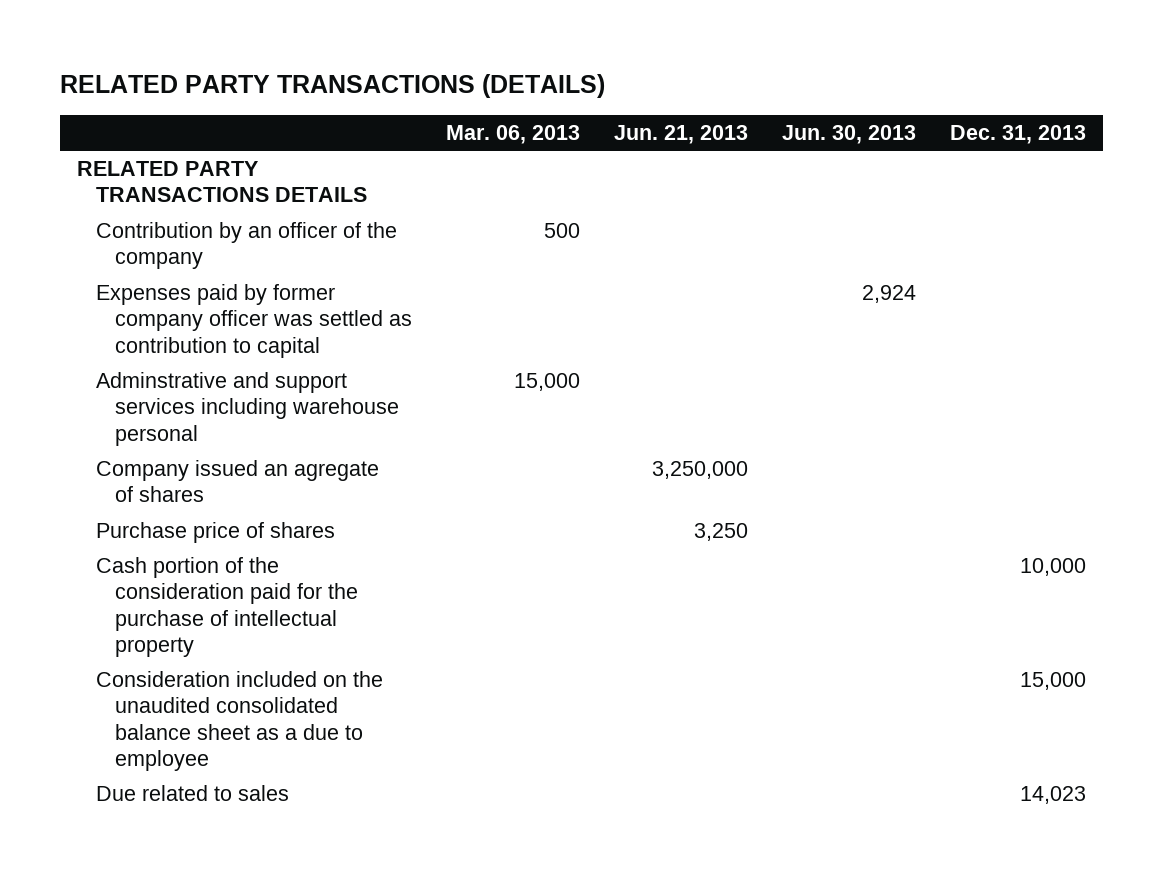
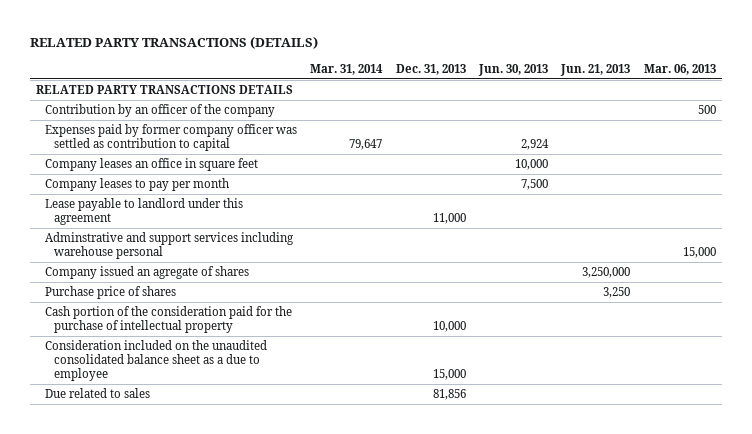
- | Mar. 06, 2013 | Jun. 21, 2013 | Jun. 30, 2013 | Dec. 31, 2013
+ | Mar. 31, 2014 | Dec. 31, 2013 | Jun. 30, 2013 | Jun. 21, 2013 | Mar. 06, 2013
+ Company leases an office in square feet | | | 10,000 | |
+ Company leases to pay per month | | | 7,500 | |
+ Lease payable to landlord under this agreement | | 11,000 | | |
- Due related to sales | | | | 14,023
+ Due related to sales | | 81,856 | | |

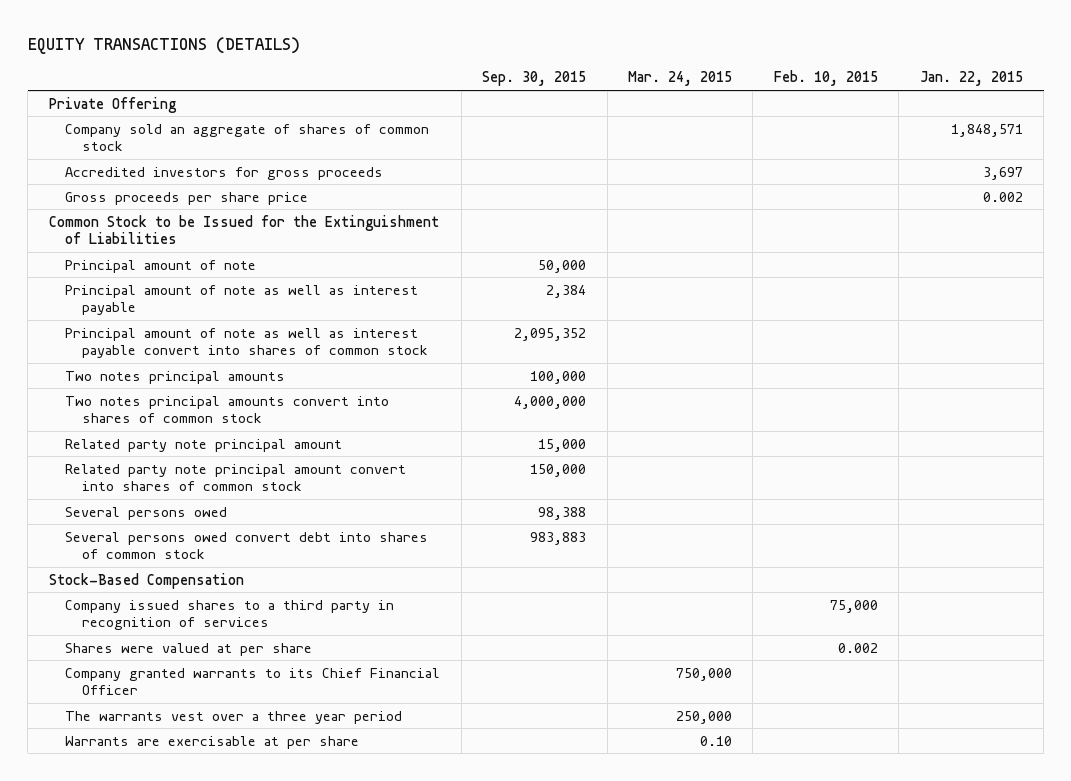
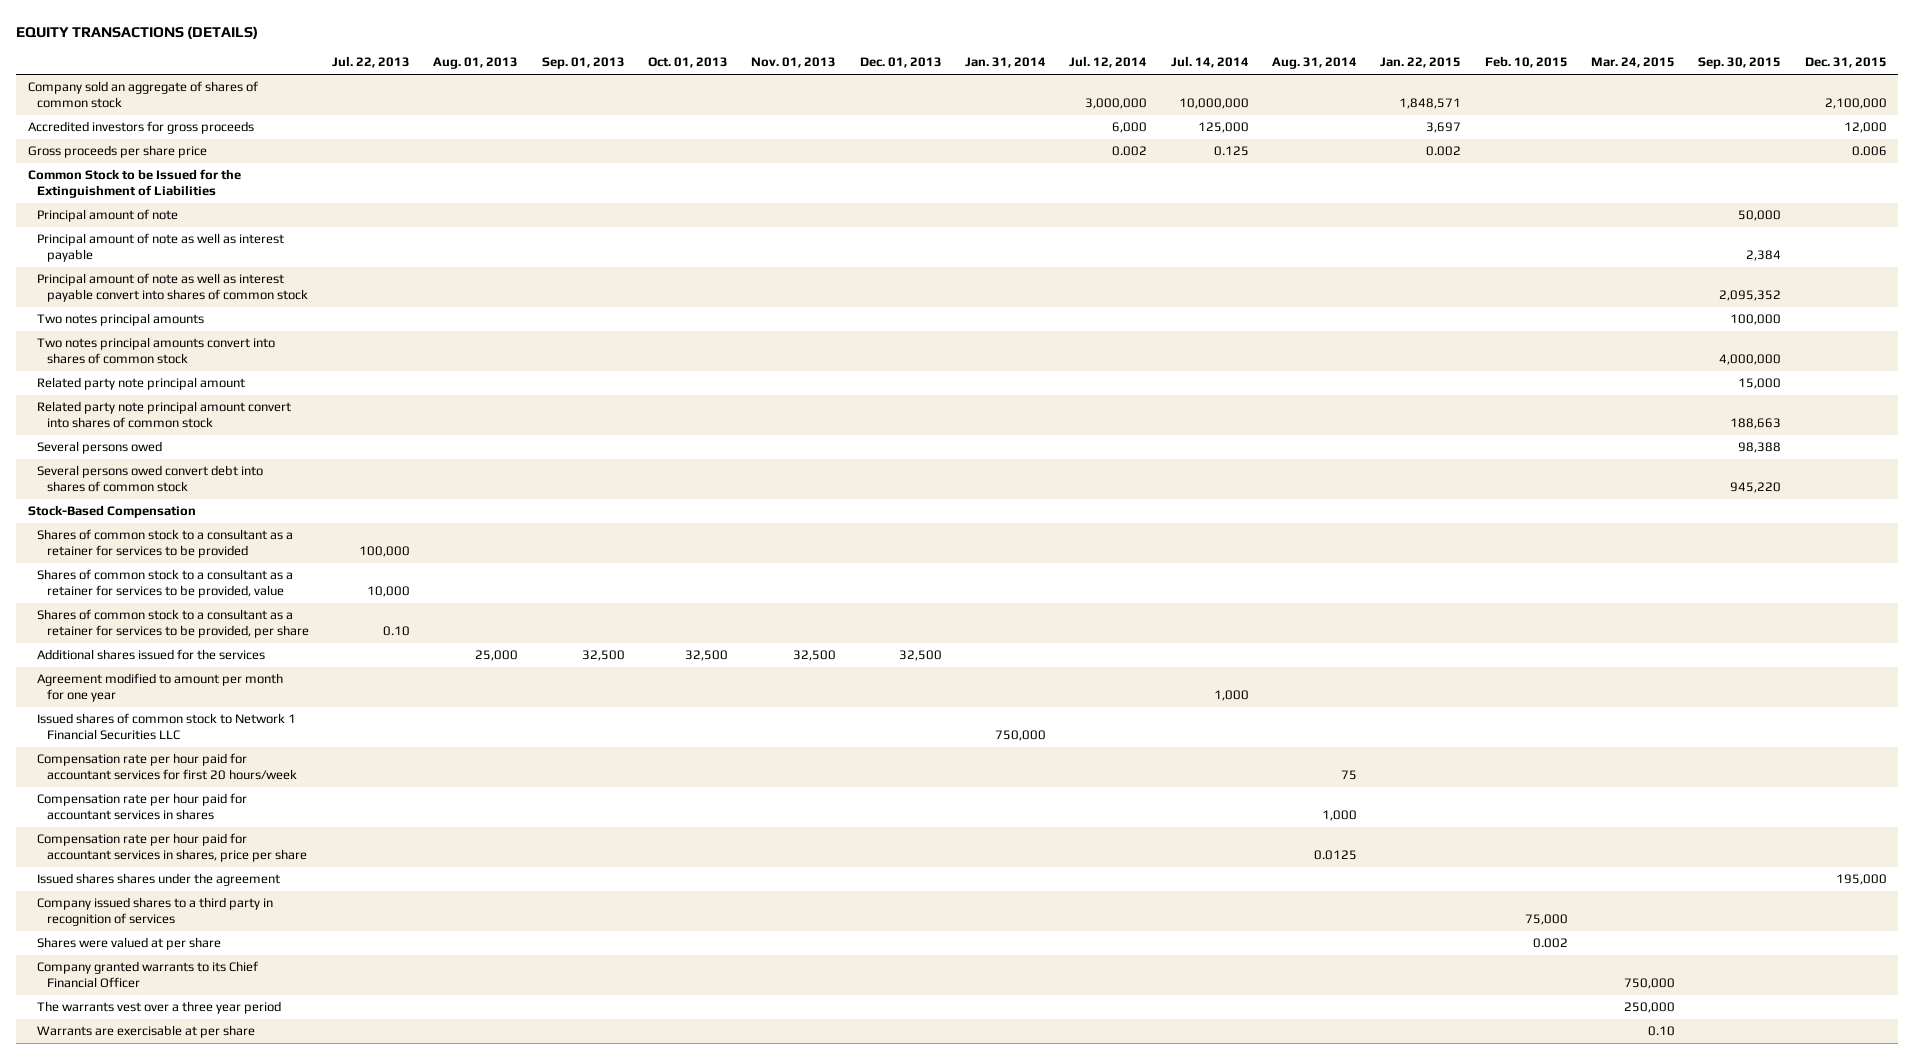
- | Sep. 30, 2015 | Mar. 24, 2015 | Feb. 10, 2015 | Jan. 22, 2015
+ | Jul. 22, 2013 | Aug. 01, 2013 | Sep. 01, 2013 | Oct. 01, 2013 | Nov. 01, 2013 | Dec. 01, 2013 | Jan. 31, 2014 | Jul. 12, 2014 | Jul. 14, 2014 | Aug. 31, 2014 | Jan. 22, 2015 | Feb. 10, 2015 | Mar. 24, 2015 | Sep. 30, 2015 | Dec. 31, 2015
- Private Offering
- Related party note principal amount convert into shares of common stock | 150,000 | | |
+ Related party note principal amount convert into shares of common stock | | | | | | | | | | | | | | 188,663 |
- Several persons owed convert debt into shares of common stock | 983,883 | | |
+ Several persons owed convert debt into shares of common stock | | | | | | | | | | | | | | 945,220 |
+ Shares of common stock to a consultant as a retainer for services to be provided | 100,000 | | | | | | | | | | | | | |
+ Shares of common stock to a consultant as a retainer for services to be provided, value | 10,000 | | | | | | | | | | | | | |
+ Shares of common stock to a consultant as a retainer for services to be provided, per share | 0.10 | | | | | | | | | | | | | |
+ Additional shares issued for the services | | 25,000 | 32,500 | 32,500 | 32,500 | 32,500 | | | | | | | | |
+ Agreement modified to amount per month for one year | | | | | | | | | 1,000 | | | | | |
+ Issued shares of common stock to Network 1 Financial Securities LLC | | | | | | | 750,000 | | | | | | | |
+ Compensation rate per hour paid for accountant services for first 20 hours/week | | | | | | | | | | 75 | | | | |
+ Compensation rate per hour paid for accountant services in shares | | | | | | | | | | 1,000 | | | | |
+ Compensation rate per hour paid for accountant services in shares, price per share | | | | | | | | | | 0.0125 | | | | |
+ Issued shares shares under the agreement | | | | | | | | | | | | | | | 195,000

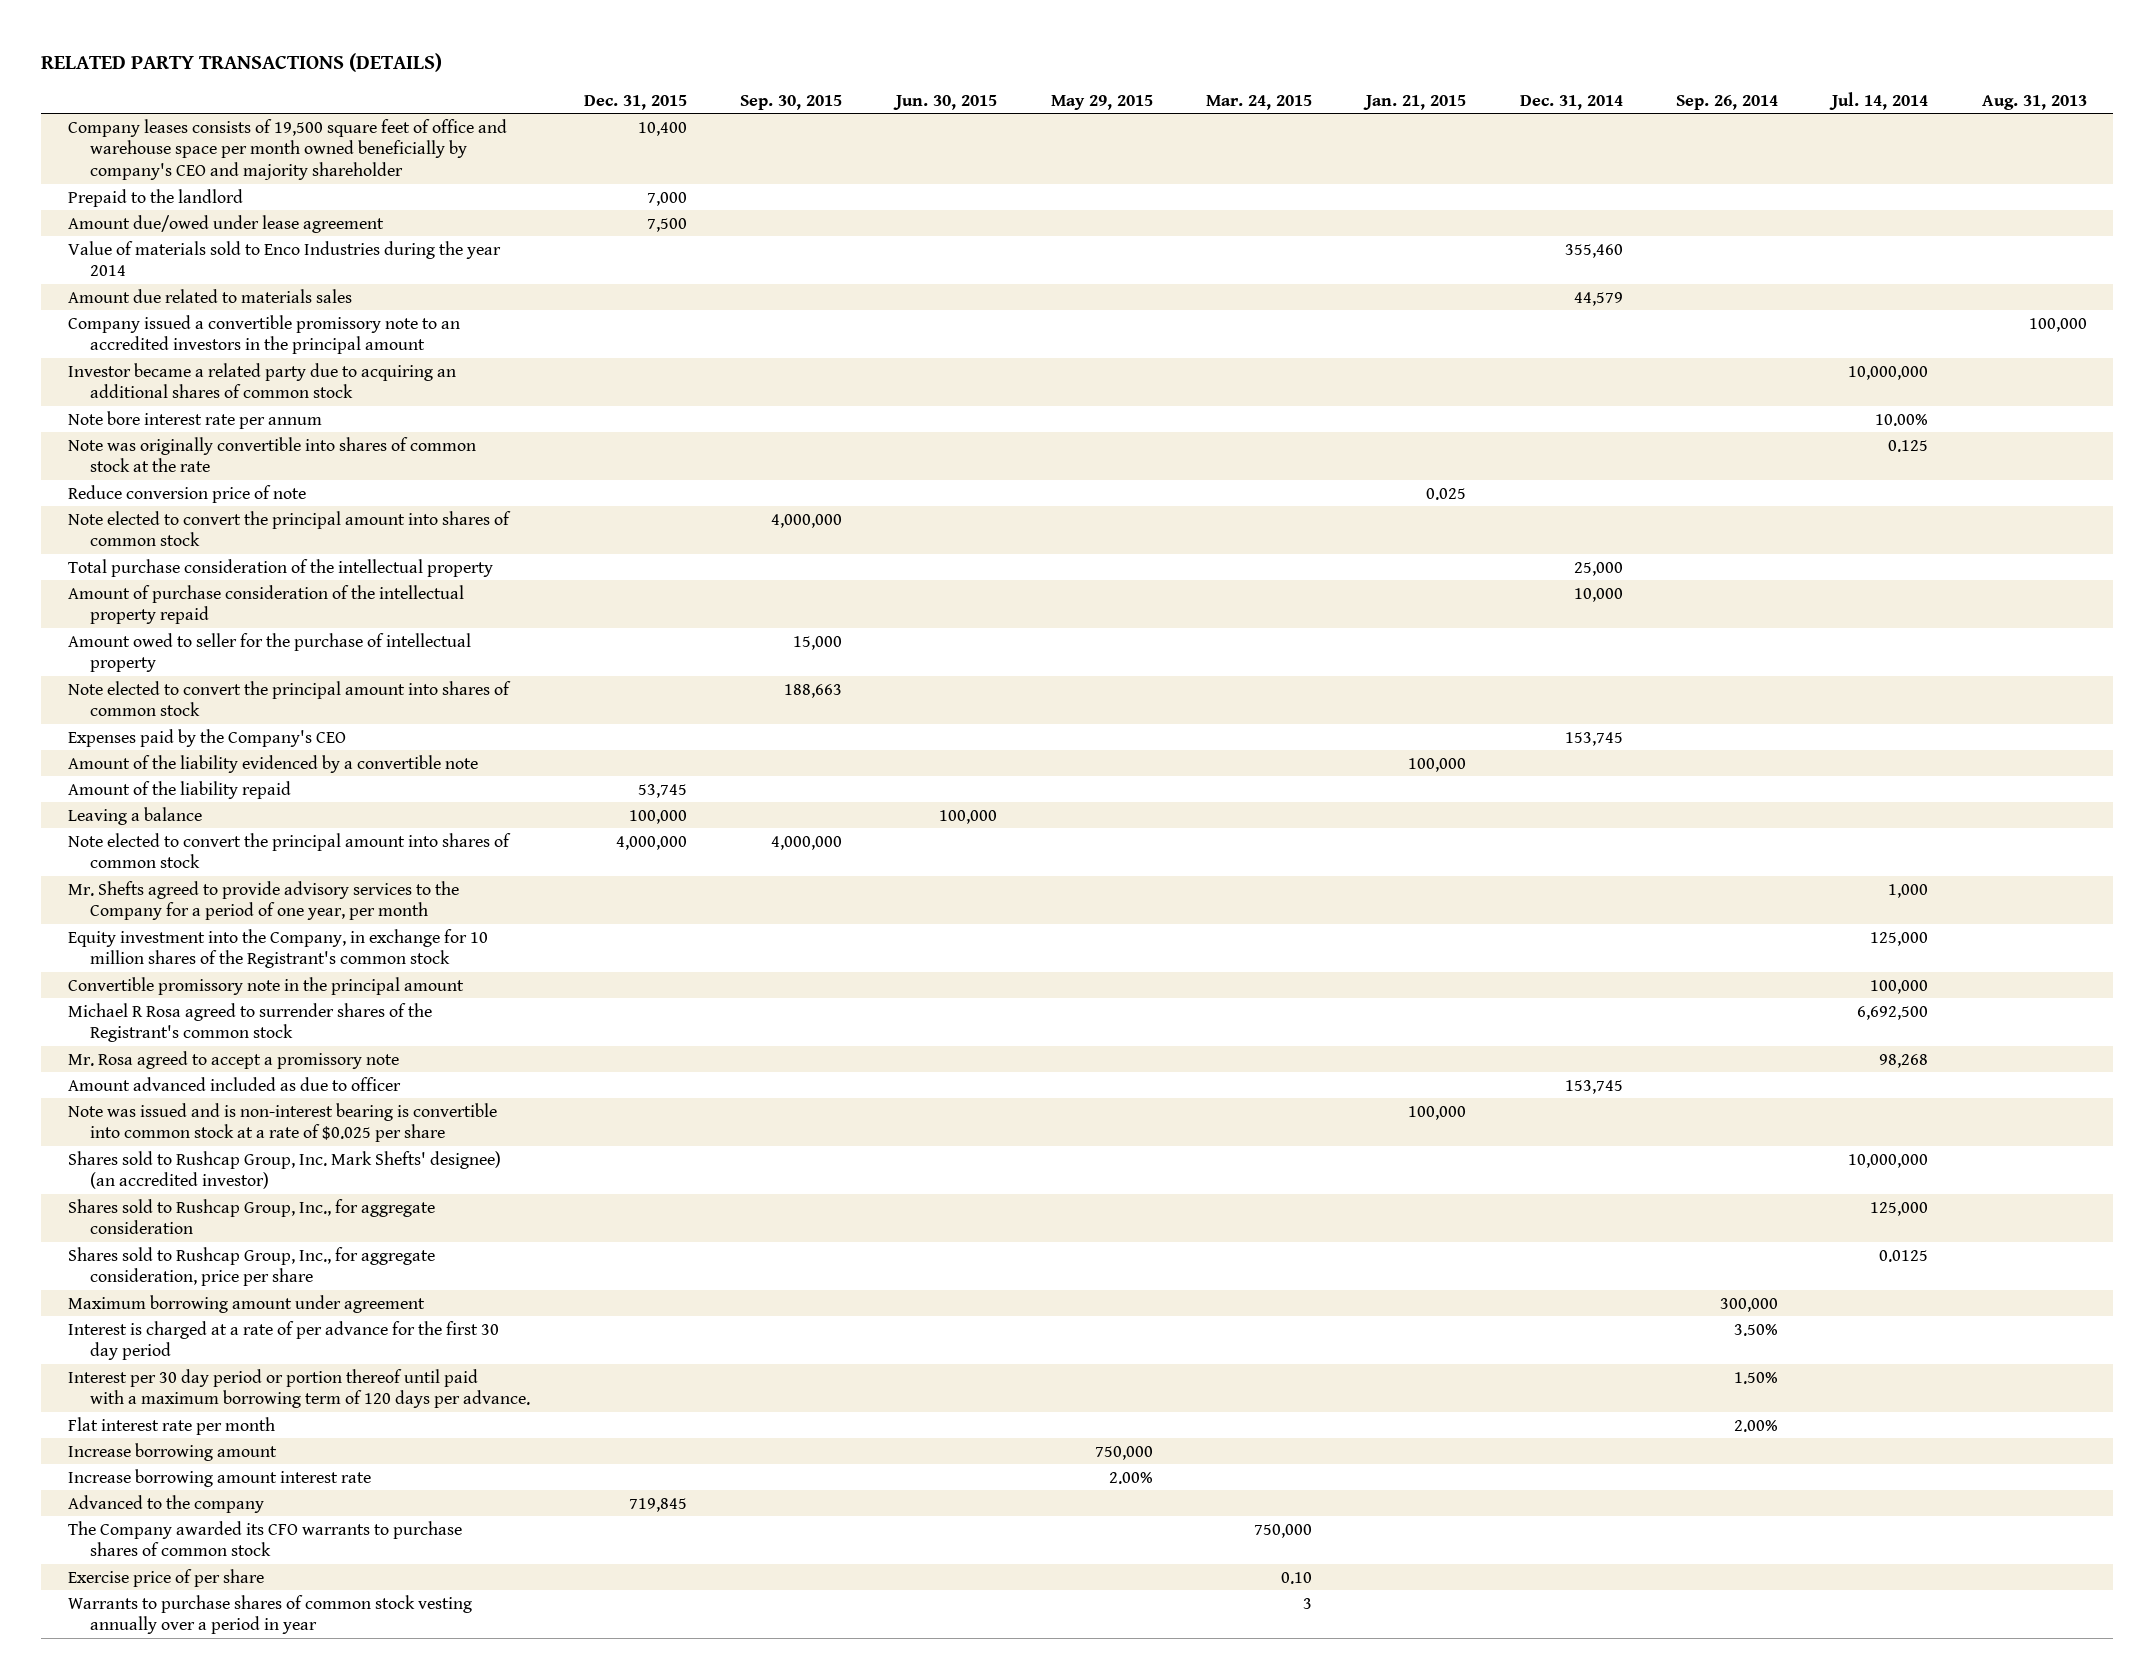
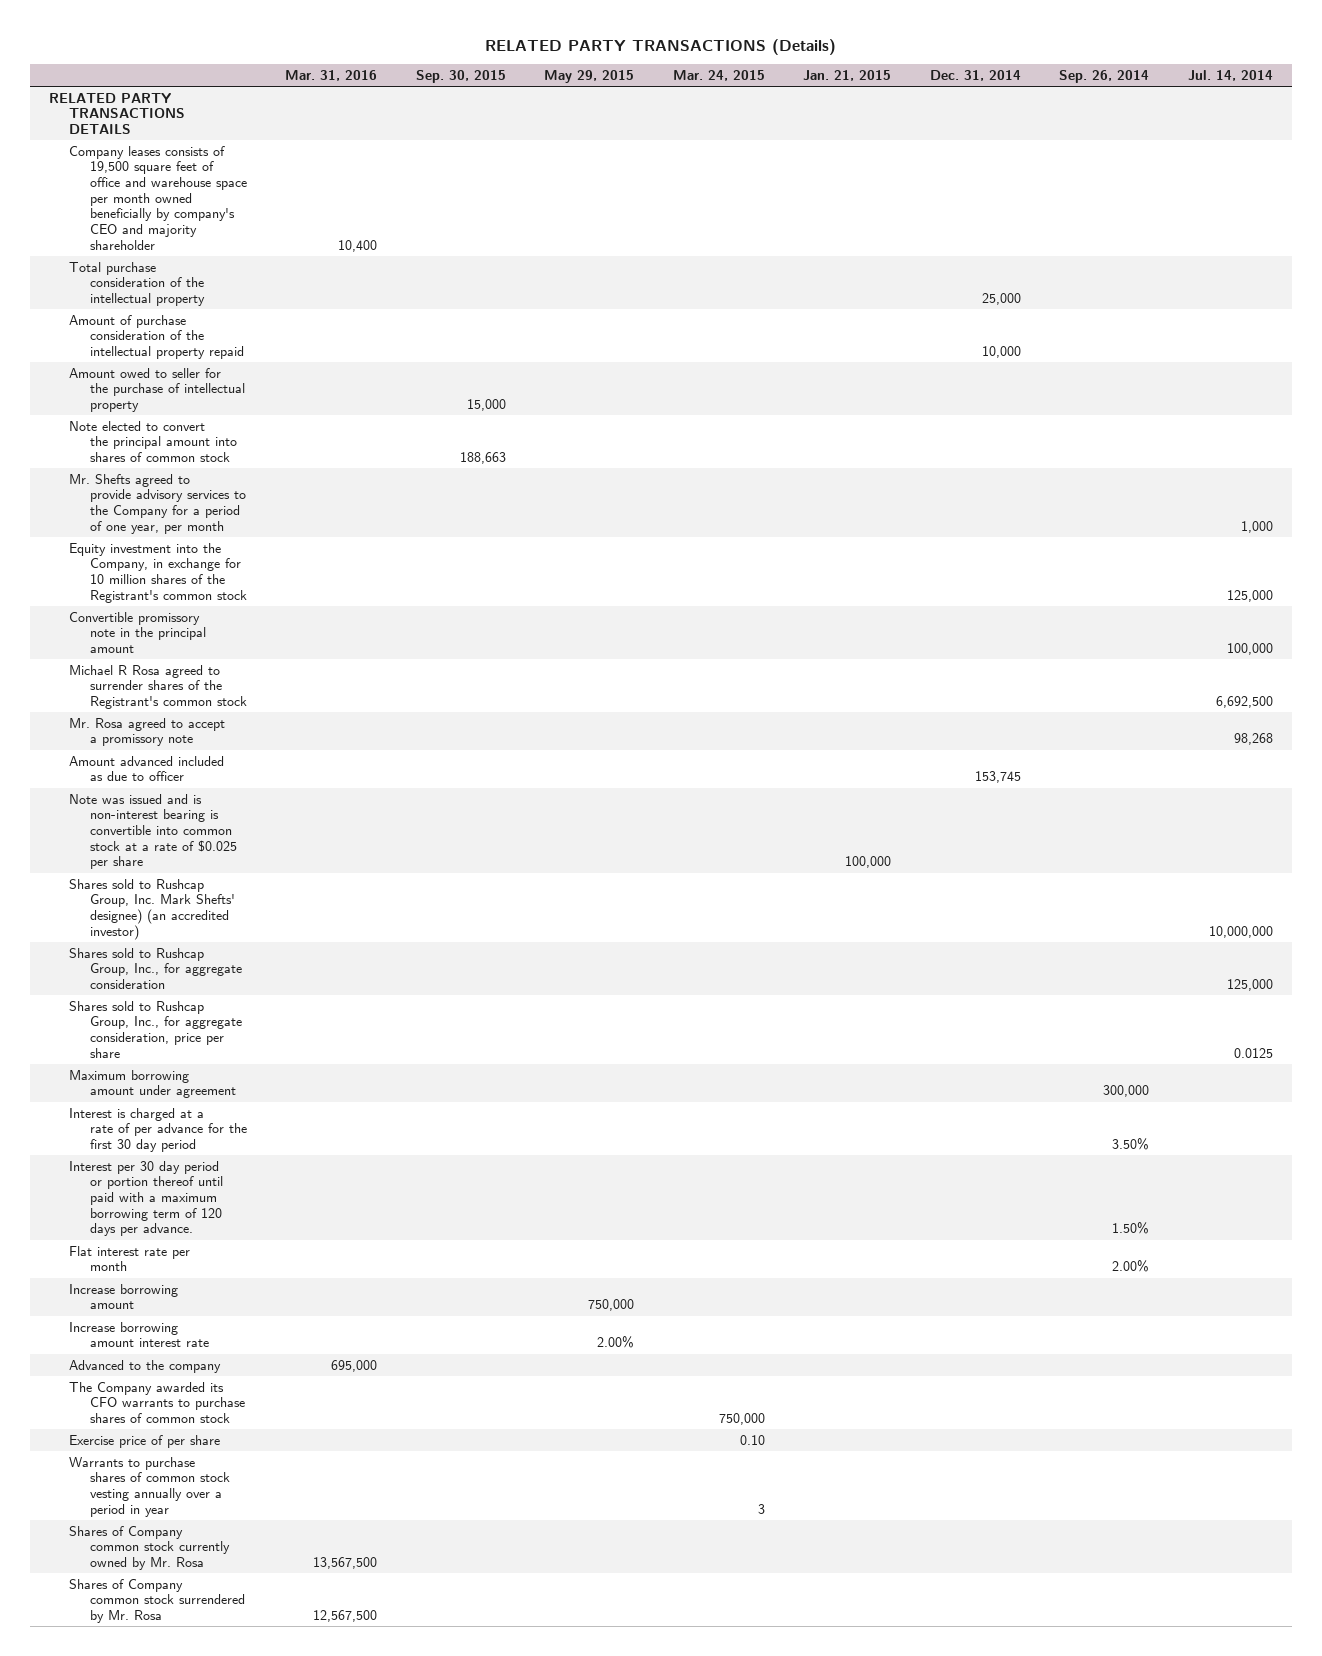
- RELATED PARTY TRANSACTIONS (DETAILS)
+ RELATED PARTY TRANSACTIONS (Details)
- | Dec. 31, 2015 | Sep. 30, 2015 | Jun. 30, 2015 | May 29, 2015 | Mar. 24, 2015 | Jan. 21, 2015 | Dec. 31, 2014 | Sep. 26, 2014 | Jul. 14, 2014 | Aug. 31, 2013
+ | Mar. 31, 2016 | Sep. 30, 2015 | May 29, 2015 | Mar. 24, 2015 | Jan. 21, 2015 | Dec. 31, 2014 | Sep. 26, 2014 | Jul. 14, 2014
+ RELATED PARTY TRANSACTIONS DETAILS
- Prepaid to the landlord | 7,000 | | | | | | | | |
- Amount due/owed under lease agreement | 7,500 | | | | | | | | |
- Value of materials sold to Enco Industries during the year 2014 | | | | | | | 355,460 | | |
- Amount due related to materials sales | | | | | | | 44,579 | | |
- Company issued a convertible promissory note to an accredited investors in the principal amount | | | | | | | | | | 100,000
- Investor became a related party due to acquiring an additional shares of common stock | | | | | | | | | 10,000,000 |
- Note bore interest rate per annum | | | | | | | | | 10.00% |
- Note was originally convertible into shares of common stock at the rate | | | | | | | | | 0.125 |
- Reduce conversion price of note | | | | | | 0.025 | | | |
- Note elected to convert the principal amount into shares of common stock | | 4,000,000 | | | | | | | |
- Expenses paid by the Company's CEO | | | | | | | 153,745 | | |
- Amount of the liability evidenced by a convertible note | | | | | | 100,000 | | | |
- Amount of the liability repaid | 53,745 | | | | | | | | |
- Leaving a balance | 100,000 | | 100,000 | | | | | | |
- Note elected to convert the principal amount into shares of common stock | 4,000,000 | 4,000,000 | | | | | | | |
+ Shares of Company common stock currently owned by Mr. Rosa | 13,567,500 | | | | | | |
+ Shares of Company common stock surrendered by Mr. Rosa | 12,567,500 | | | | | | |

